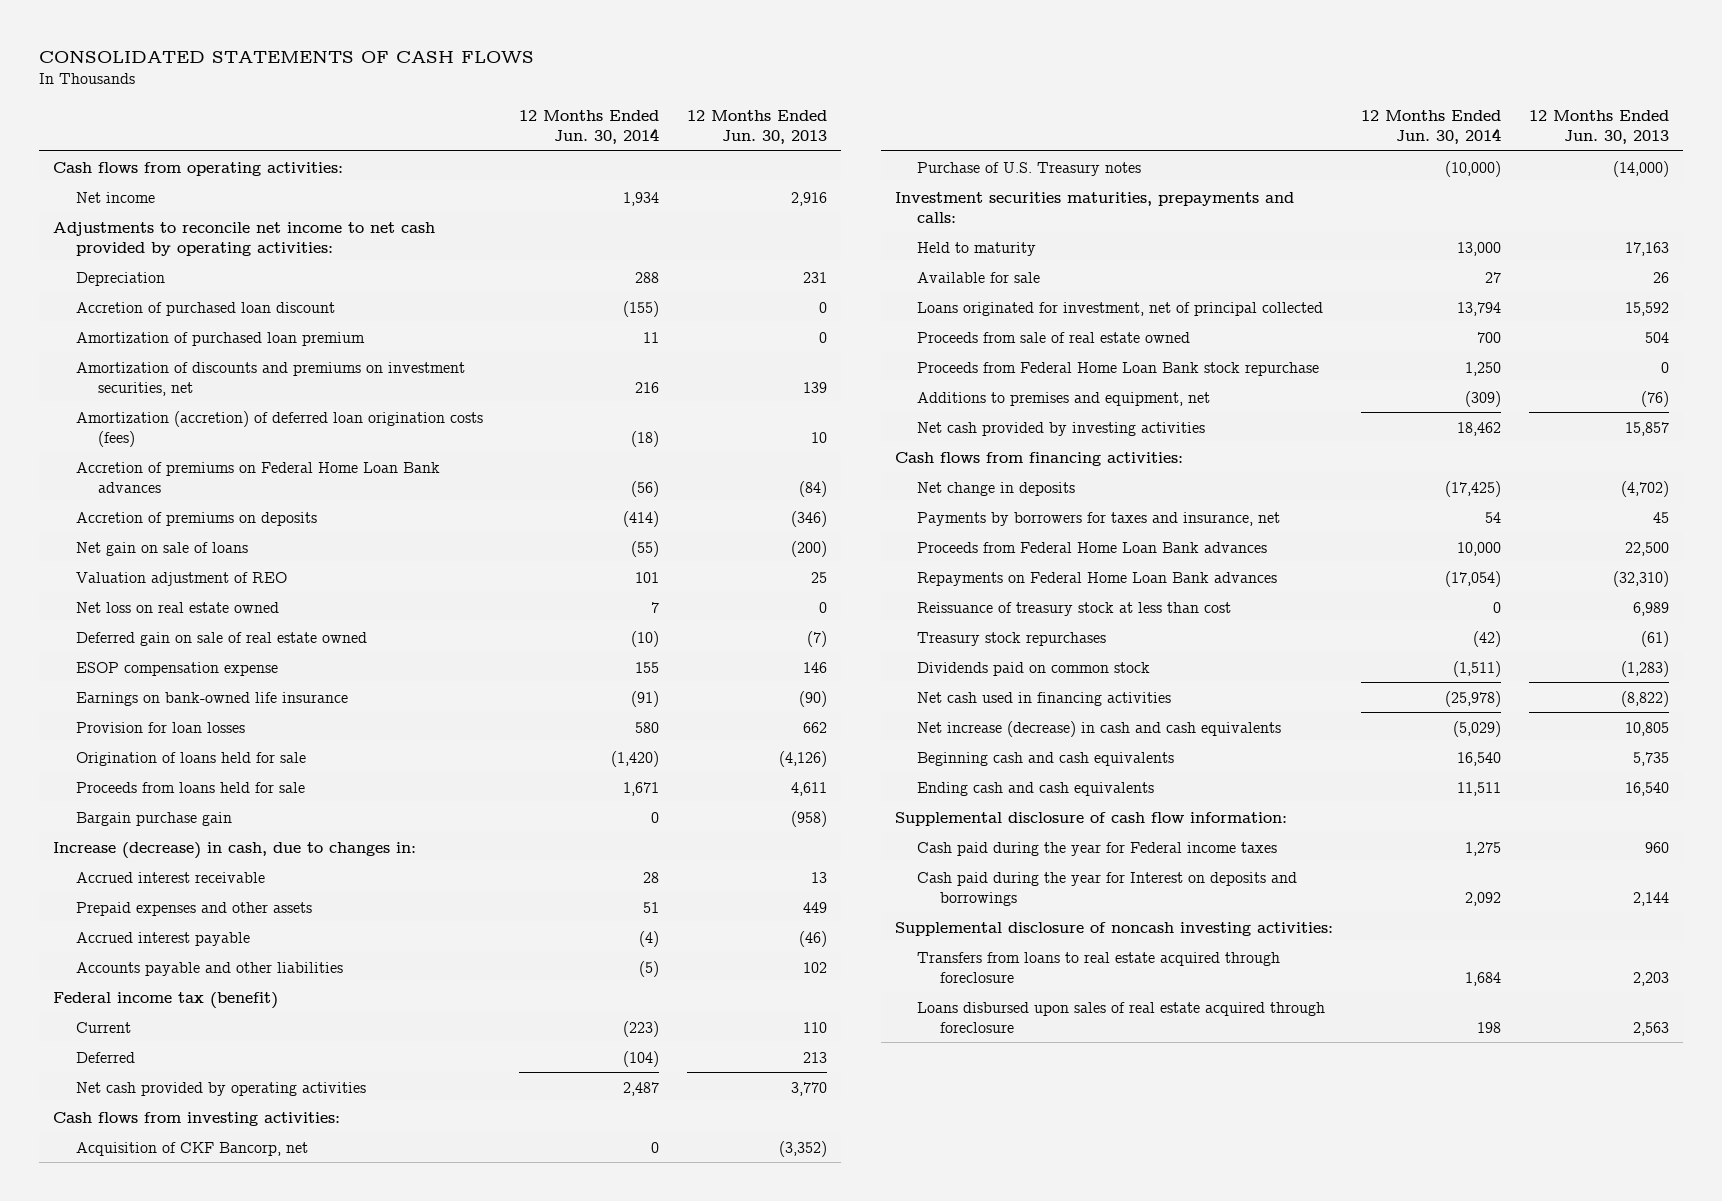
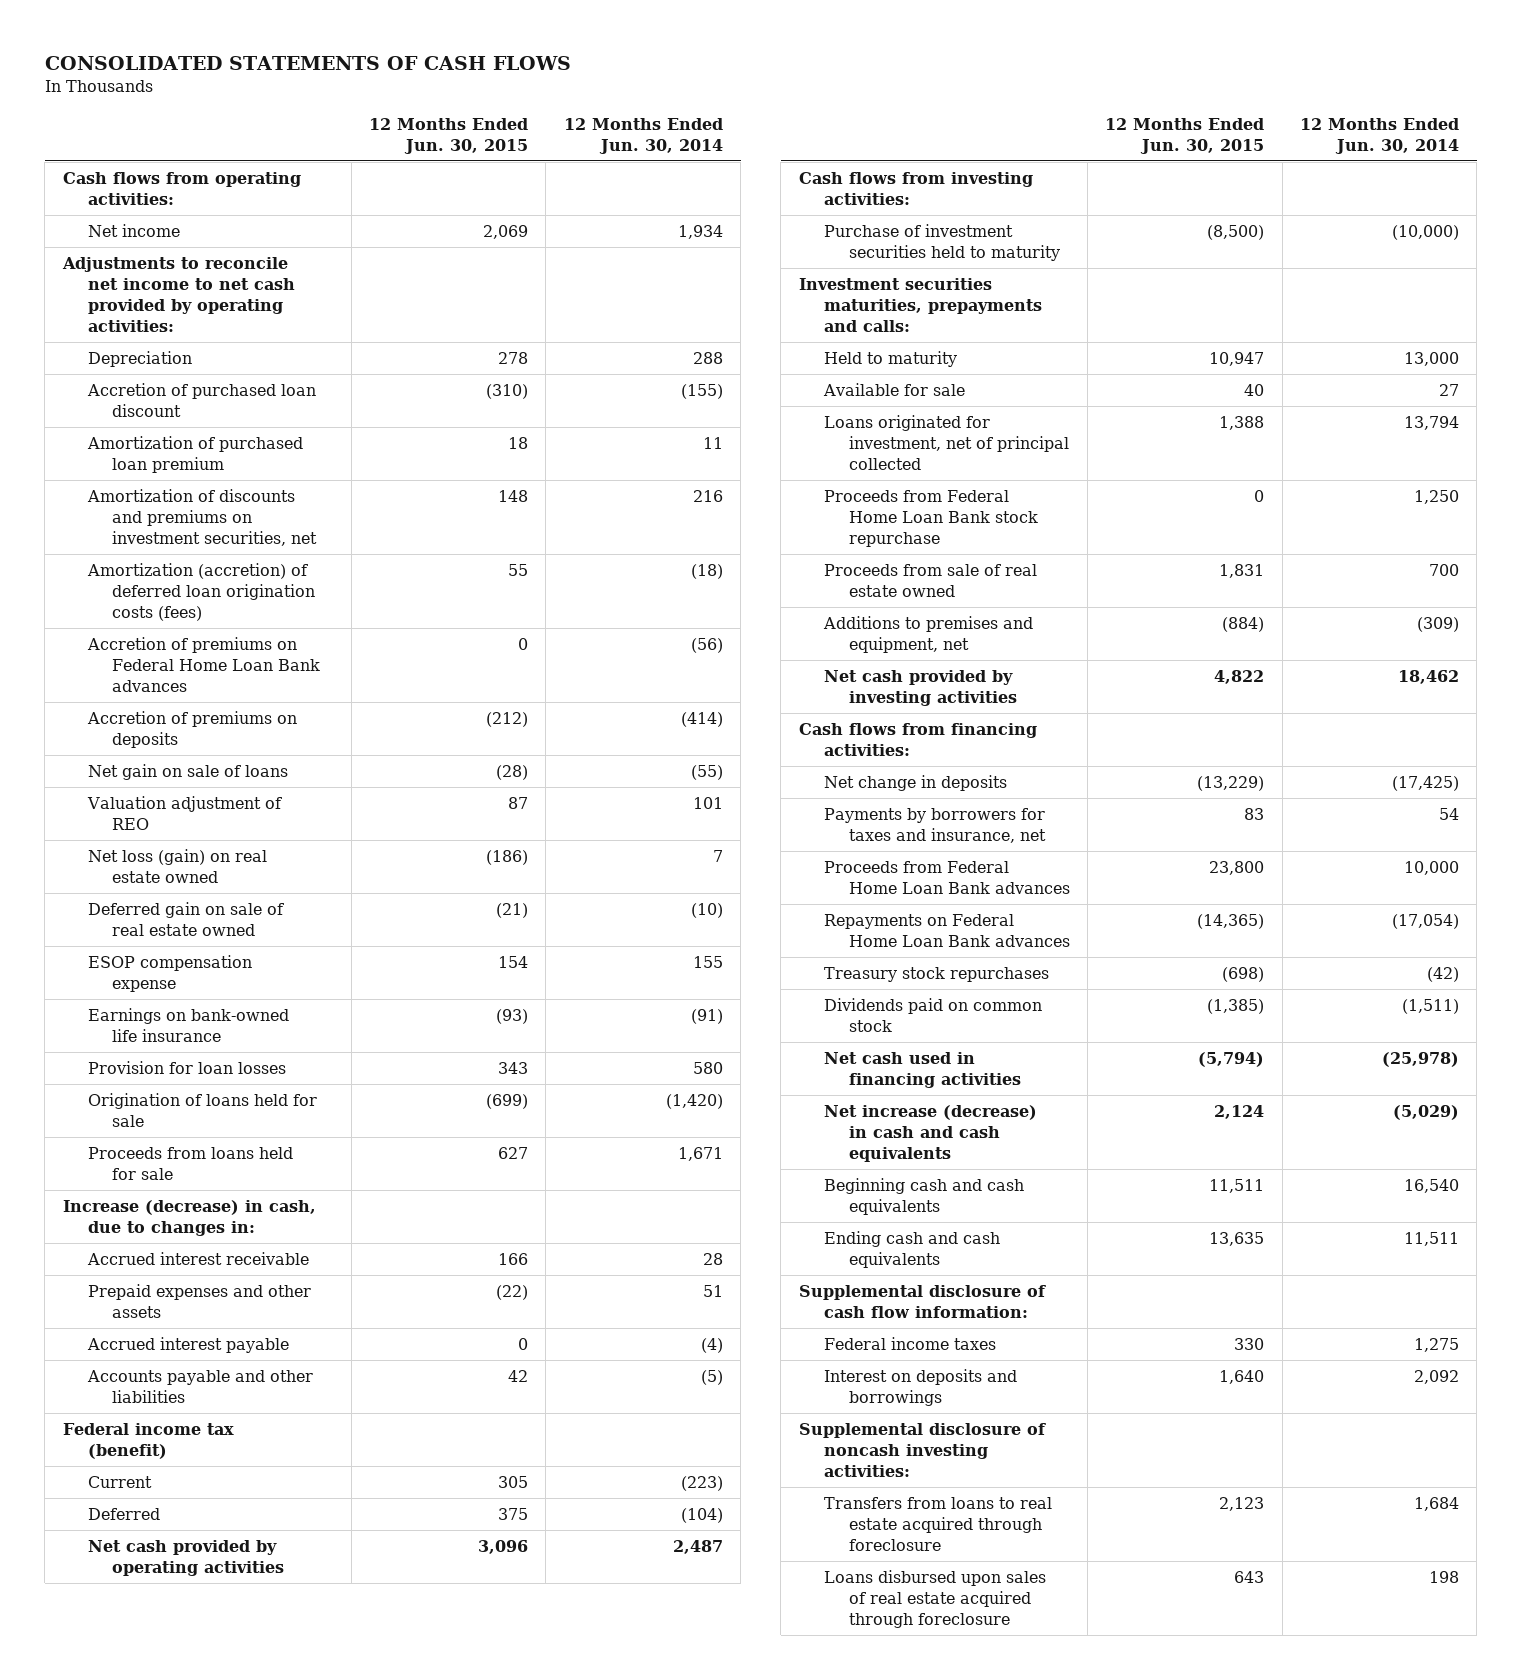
- | 12 Months Ended Jun. 30, 2014 | 12 Months Ended Jun. 30, 2013
+ | 12 Months Ended Jun. 30, 2015 | 12 Months Ended Jun. 30, 2014
- Net loss on real estate owned | 7 | 0
+ Net loss (gain) on real estate owned | (186) | 7
- Bargain purchase gain | 0 | (958)
- Acquisition of CKF Bancorp, net | 0 | (3,352)
- Purchase of U.S. Treasury notes | (10,000) | (14,000)
+ Purchase of investment securities held to maturity | (8,500) | (10,000)
moved down: Proceeds from sale of real estate owned | 1,831 | 700
- Reissuance of treasury stock at less than cost | 0 | 6,989
- Cash paid during the year for Federal income taxes | 1,275 | 960
- Cash paid during the year for Interest on deposits and borrowings | 2,092 | 2,144
+ Federal income taxes | 330 | 1,275
+ Interest on deposits and borrowings | 1,640 | 2,092

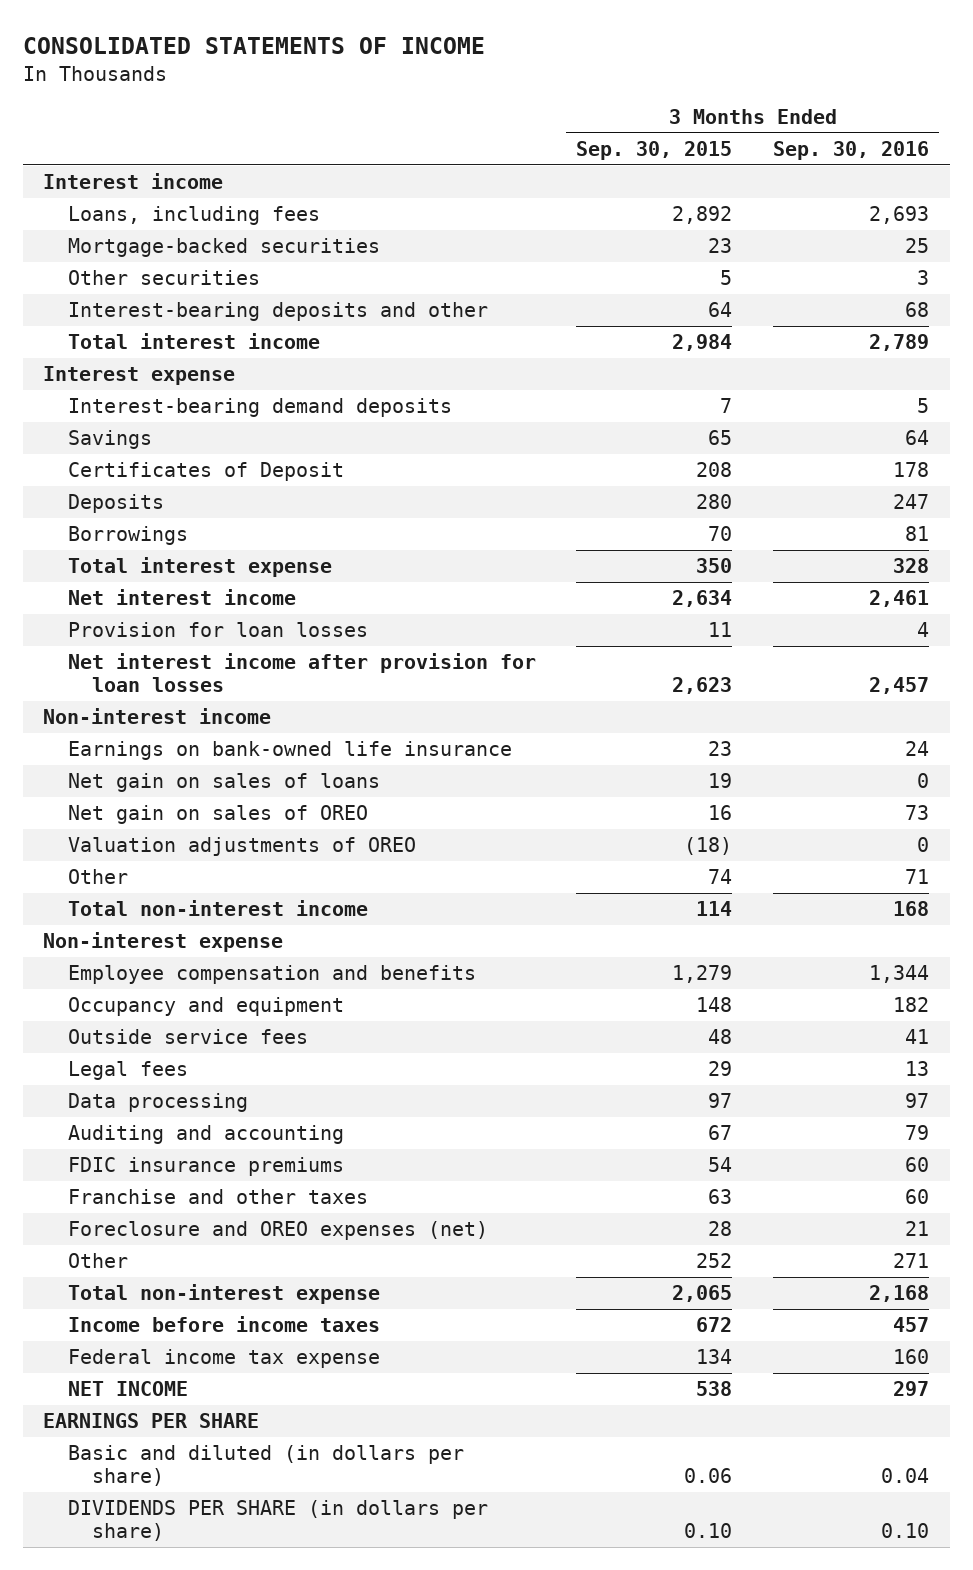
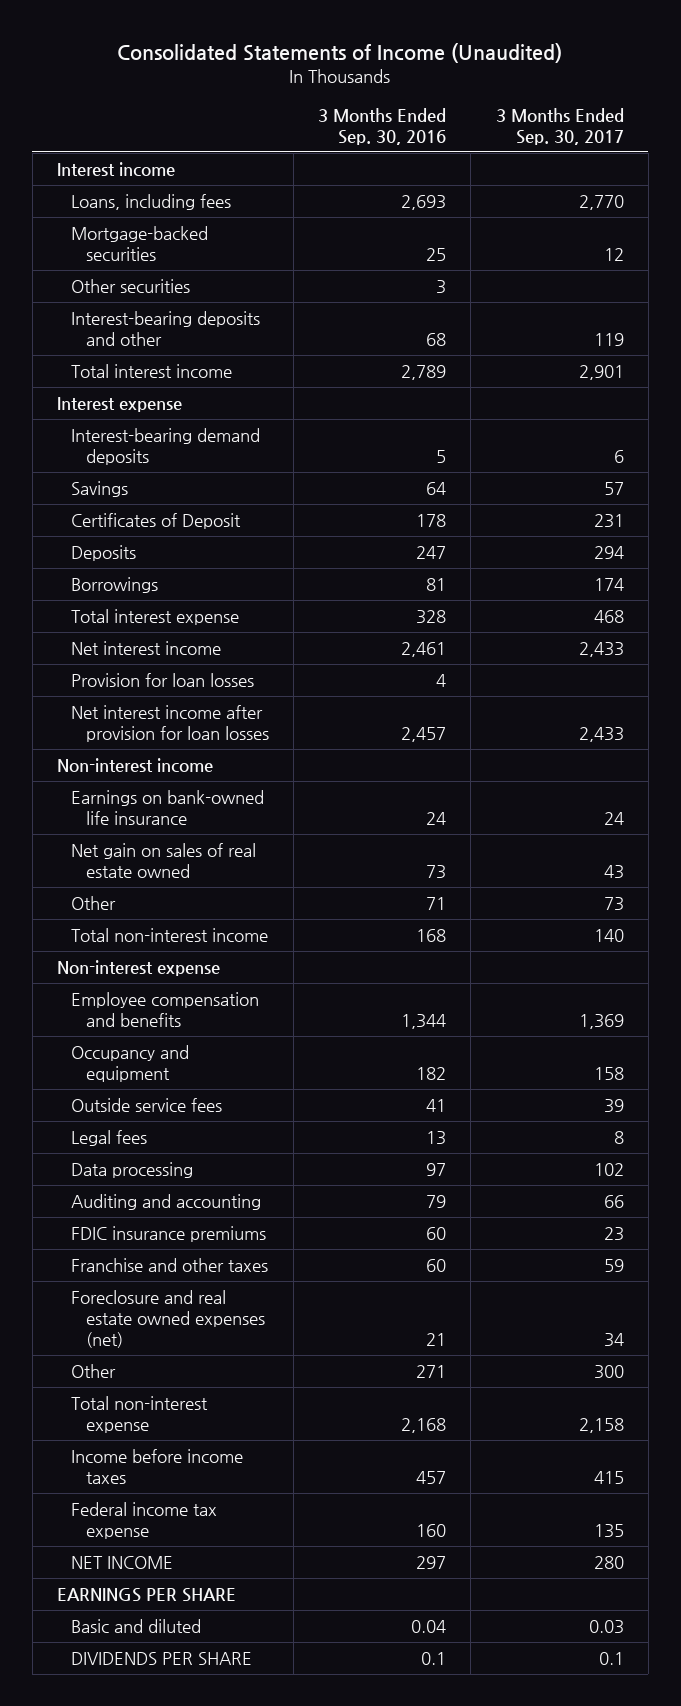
- CONSOLIDATED STATEMENTS OF INCOME
+ Consolidated Statements of Income (Unaudited)
- | 3 Months Ended Sep. 30, 2015 | 3 Months Ended Sep. 30, 2016
+ | 3 Months Ended Sep. 30, 2016 | 3 Months Ended Sep. 30, 2017
- Net gain on sales of loans | 19 | 0
- Net gain on sales of OREO | 16 | 73
- Valuation adjustments of OREO | (18) | 0
+ Net gain on sales of real estate owned | 73 | 43
- Foreclosure and OREO expenses (net) | 28 | 21
+ Foreclosure and real estate owned expenses (net) | 21 | 34
- Basic and diluted (in dollars per share) | 0.06 | 0.04
- DIVIDENDS PER SHARE (in dollars per share) | 0.10 | 0.10
+ Basic and diluted | 0.04 | 0.03
+ DIVIDENDS PER SHARE | 0.1 | 0.1

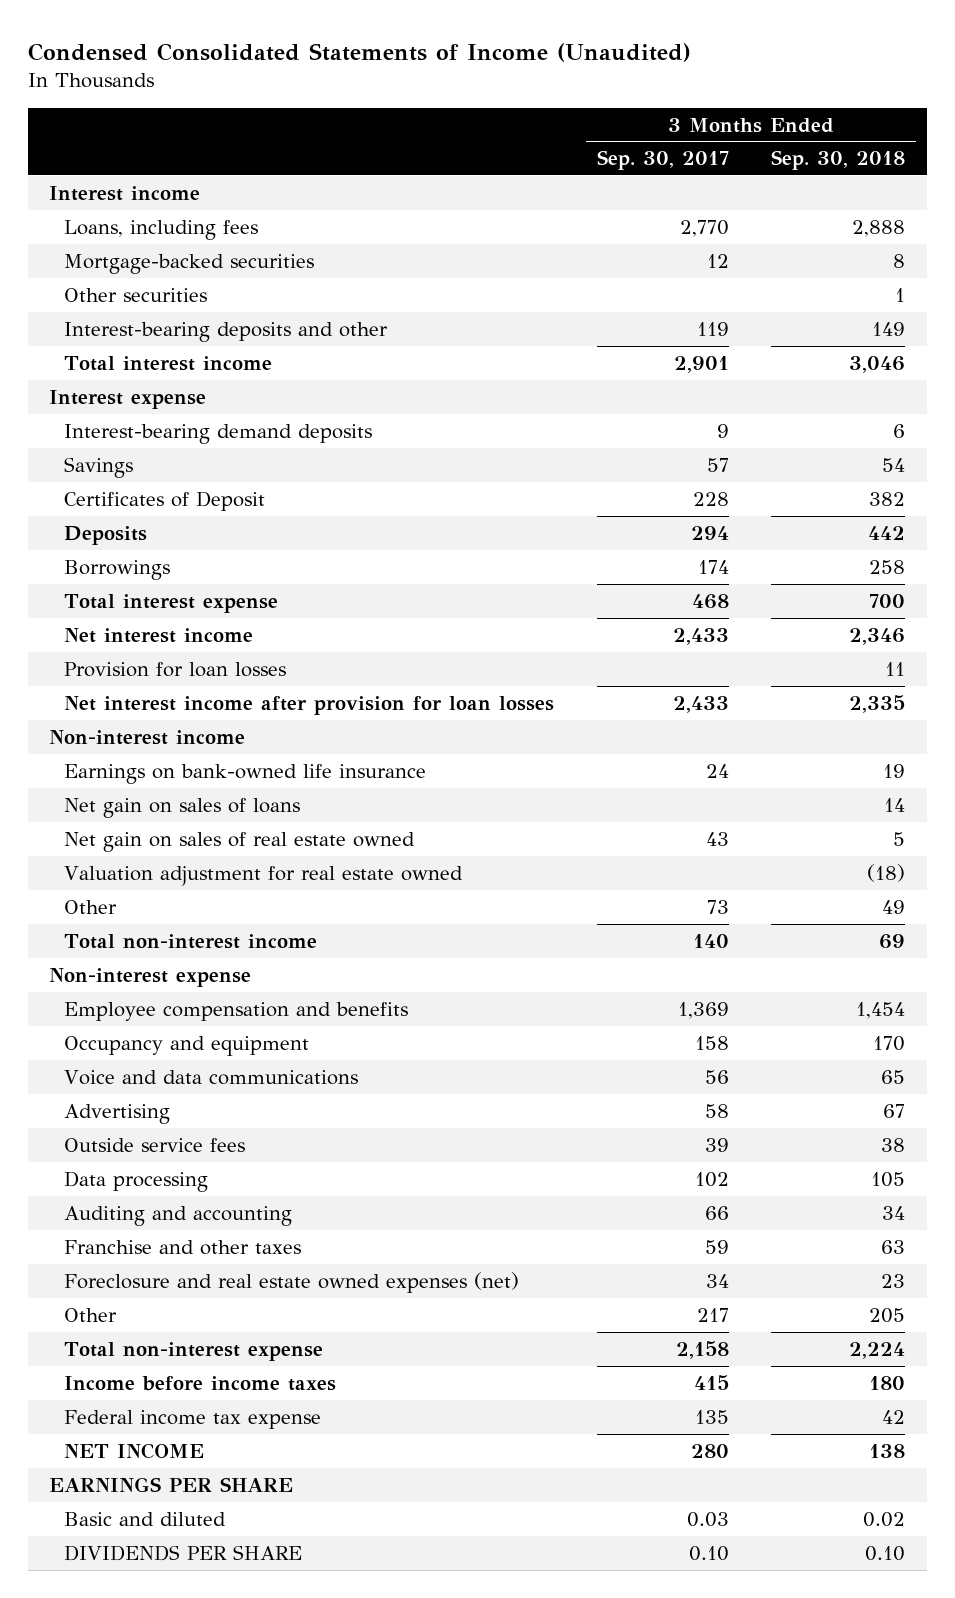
- Consolidated Statements of Income (Unaudited)
+ Condensed Consolidated Statements of Income (Unaudited)
- | 3 Months Ended Sep. 30, 2016 | 3 Months Ended Sep. 30, 2017
+ | 3 Months Ended Sep. 30, 2017 | 3 Months Ended Sep. 30, 2018
- Interest-bearing demand deposits | 5 | 6
+ Interest-bearing demand deposits | 9 | 6
- Certificates of Deposit | 178 | 231
+ Certificates of Deposit | 228 | 382
+ Net gain on sales of loans | | 14
+ Valuation adjustment for real estate owned | | (18)
+ Voice and data communications | 56 | 65
+ Advertising | 58 | 67
- Legal fees | 13 | 8
- FDIC insurance premiums | 60 | 23
- Other | 271 | 300
+ Other | 217 | 205
- DIVIDENDS PER SHARE | 0.1 | 0.1
+ DIVIDENDS PER SHARE | 0.10 | 0.10

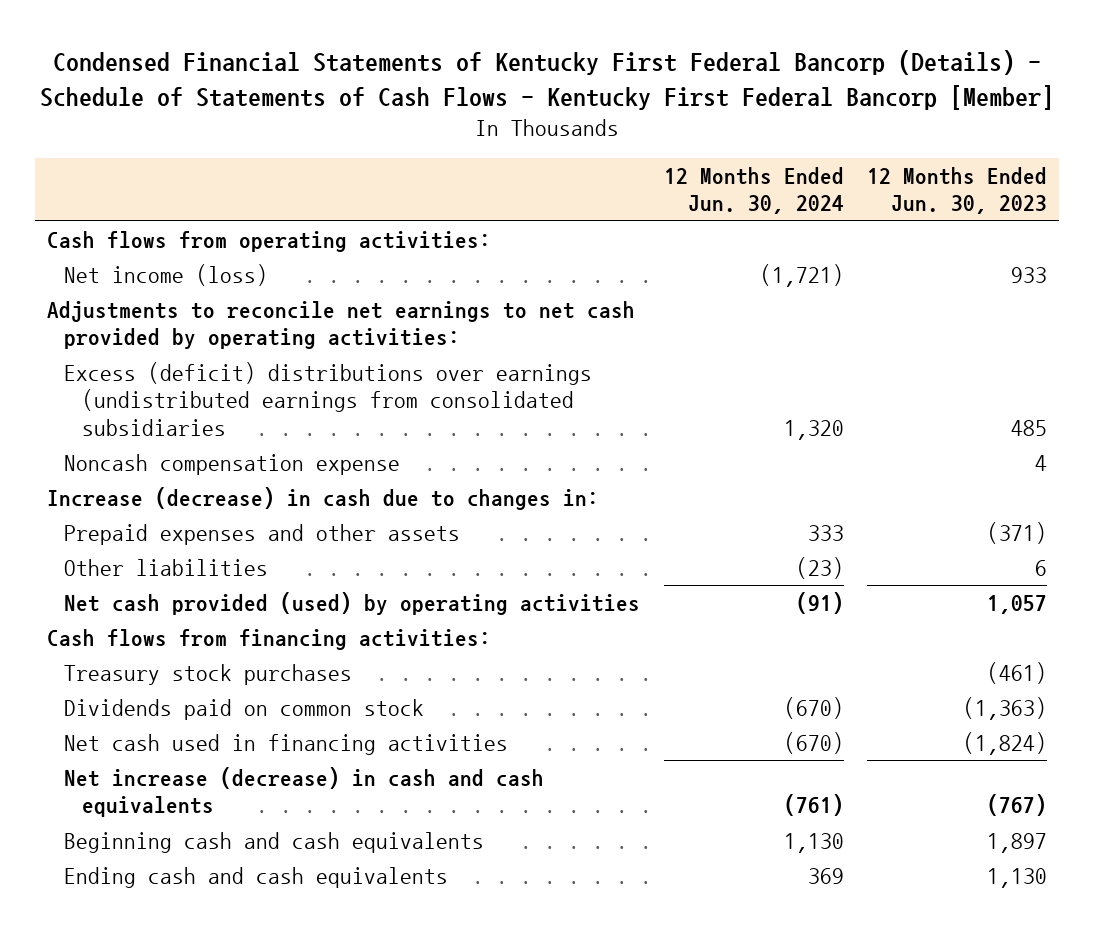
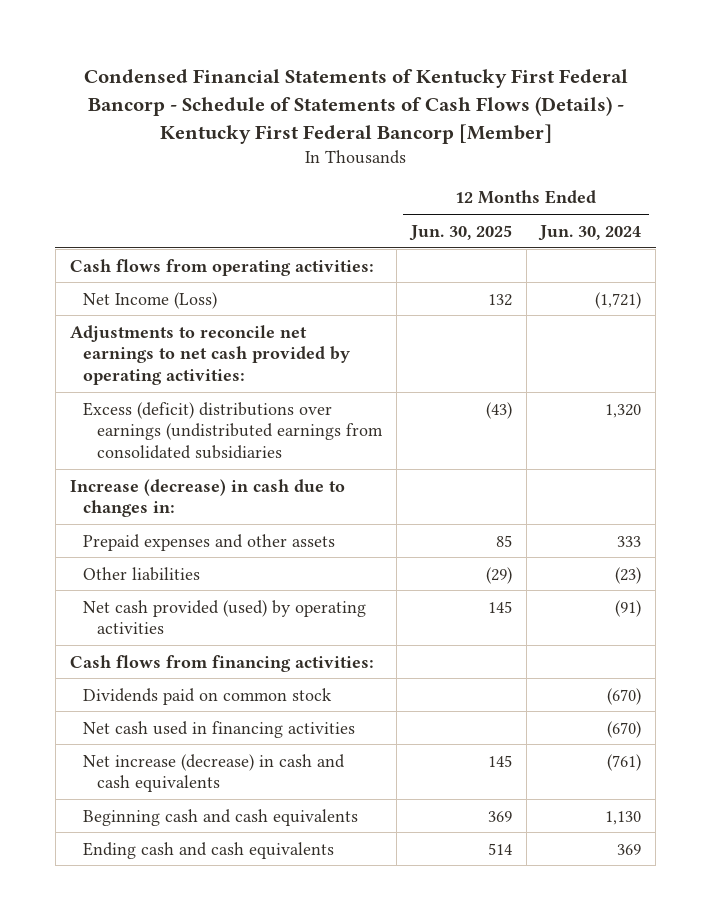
- Condensed Financial Statements of Kentucky First Federal Bancorp (Details) - Schedule of Statements of Cash Flows - Kentucky First Federal Bancorp [Member]
+ Condensed Financial Statements of Kentucky First Federal Bancorp - Schedule of Statements of Cash Flows (Details) - Kentucky First Federal Bancorp [Member]
- | 12 Months Ended Jun. 30, 2024 | 12 Months Ended Jun. 30, 2023
+ | 12 Months Ended Jun. 30, 2025 | 12 Months Ended Jun. 30, 2024
- Net income (loss) | (1,721) | 933
+ Net Income (Loss) | 132 | (1,721)
- Noncash compensation expense | | 4
- Treasury stock purchases | | (461)

